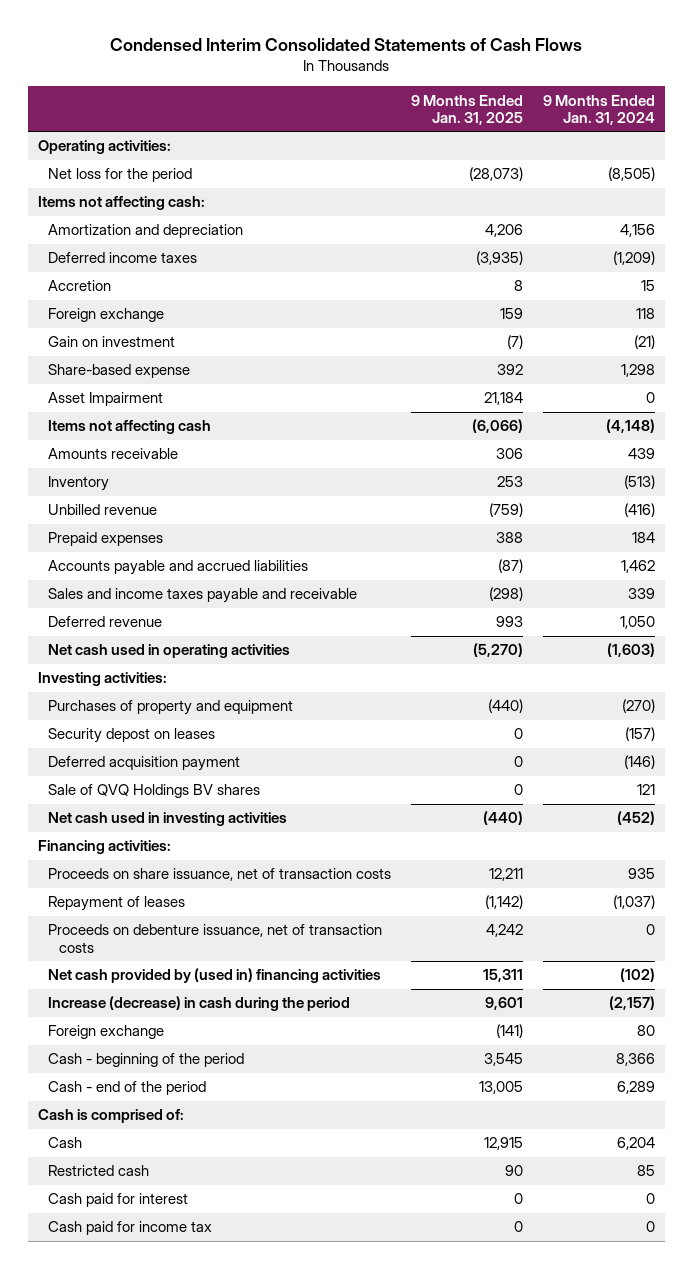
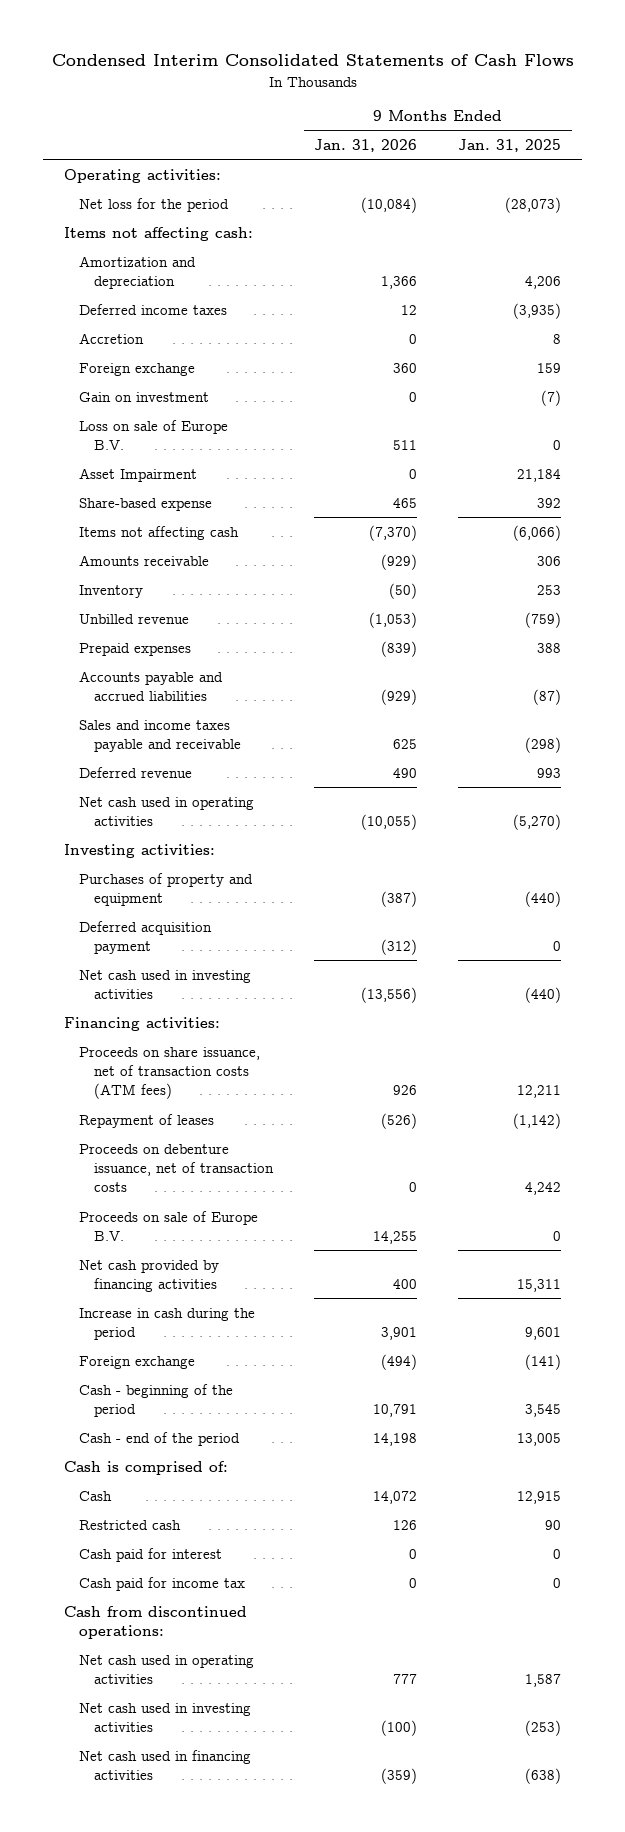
- | 9 Months Ended Jan. 31, 2025 | 9 Months Ended Jan. 31, 2024
+ | 9 Months Ended Jan. 31, 2026 | 9 Months Ended Jan. 31, 2025
+ Loss on sale of Europe B.V. | 511 | 0
moved down: Share-based expense | 465 | 392
- Security depost on leases | 0 | (157)
- Sale of QVQ Holdings BV shares | 0 | 121
- Proceeds on share issuance, net of transaction costs | 12,211 | 935
+ Proceeds on share issuance, net of transaction costs (ATM fees) | 926 | 12,211
- Net cash provided by (used in) financing activities | 15,311 | (102)
- Increase (decrease) in cash during the period | 9,601 | (2,157)
+ Proceeds on sale of Europe B.V. | 14,255 | 0
+ Net cash provided by financing activities | 400 | 15,311
+ Increase in cash during the period | 3,901 | 9,601
+ Cash from discontinued operations:
+ Net cash used in operating activities | 777 | 1,587
+ Net cash used in investing activities | (100) | (253)
+ Net cash used in financing activities | (359) | (638)

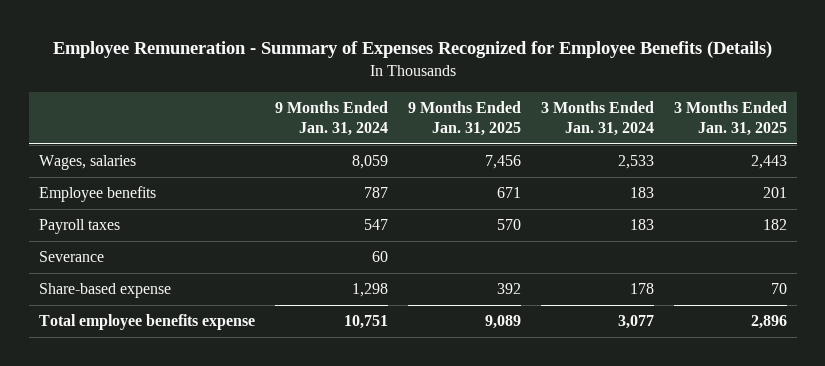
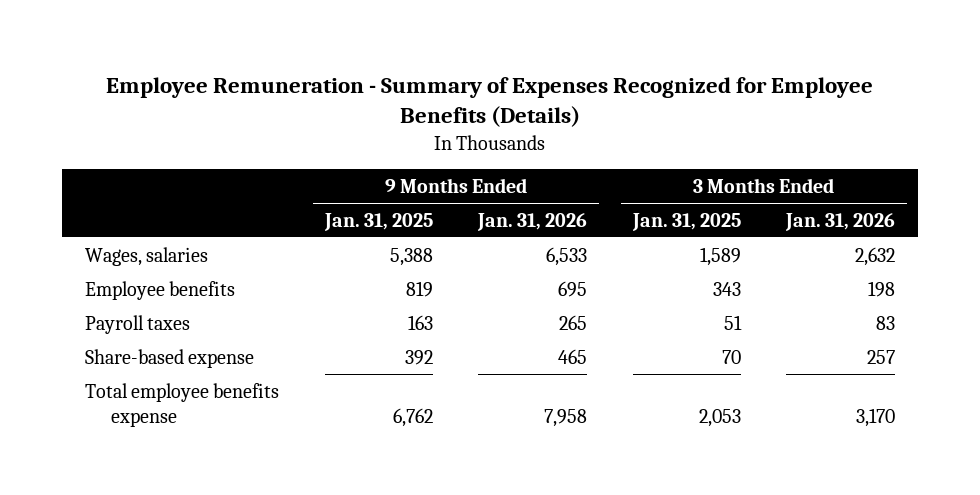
- | 9 Months Ended Jan. 31, 2024 | 9 Months Ended Jan. 31, 2025 | 3 Months Ended Jan. 31, 2024 | 3 Months Ended Jan. 31, 2025
+ | 9 Months Ended Jan. 31, 2025 | 9 Months Ended Jan. 31, 2026 | 3 Months Ended Jan. 31, 2025 | 3 Months Ended Jan. 31, 2026
- Wages, salaries | 8,059 | 7,456 | 2,533 | 2,443
- Employee benefits | 787 | 671 | 183 | 201
- Payroll taxes | 547 | 570 | 183 | 182
- Severance | 60 | | |
+ Wages, salaries | 5,388 | 6,533 | 1,589 | 2,632
+ Employee benefits | 819 | 695 | 343 | 198
+ Payroll taxes | 163 | 265 | 51 | 83
- Total employee benefits expense | 10,751 | 9,089 | 3,077 | 2,896
+ Total employee benefits expense | 6,762 | 7,958 | 2,053 | 3,170

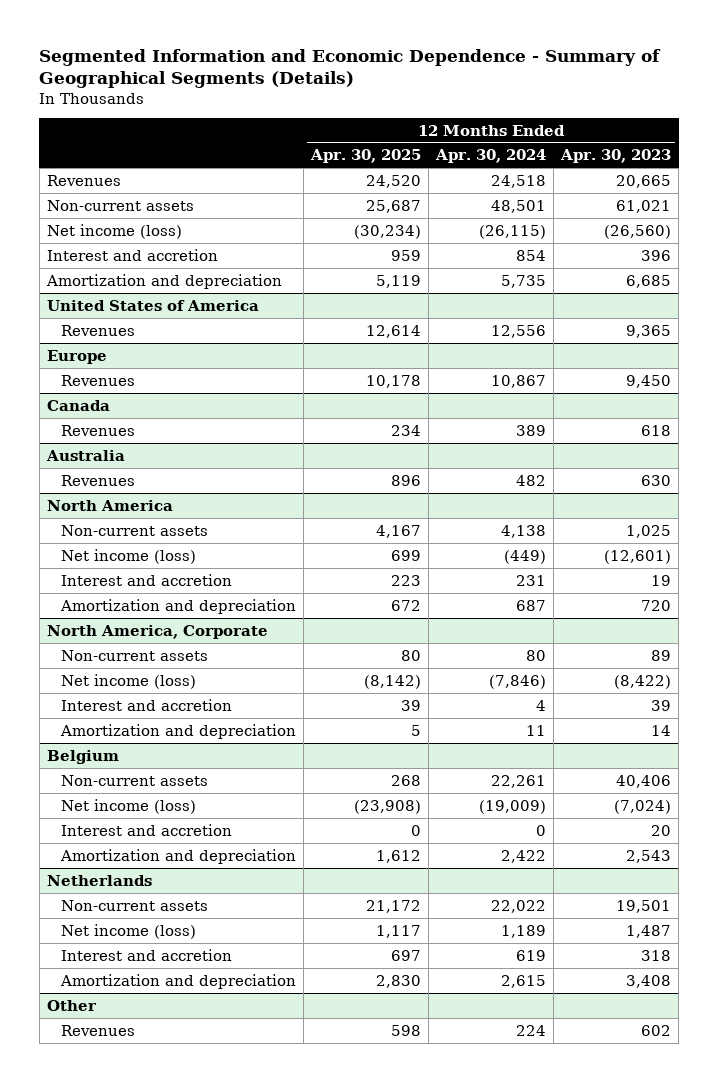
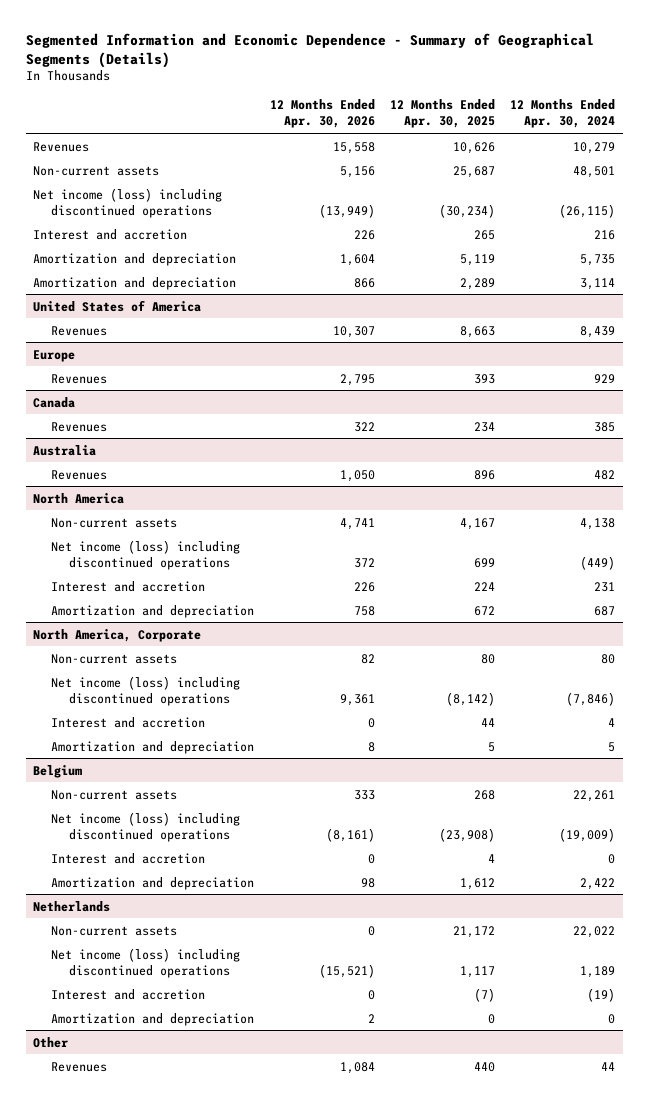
- | 12 Months Ended Apr. 30, 2025 | 12 Months Ended Apr. 30, 2024 | 12 Months Ended Apr. 30, 2023
+ | 12 Months Ended Apr. 30, 2026 | 12 Months Ended Apr. 30, 2025 | 12 Months Ended Apr. 30, 2024
- Revenues | 24,520 | 24,518 | 20,665
+ Revenues | 15,558 | 10,626 | 10,279
- Net income (loss) | (30,234) | (26,115) | (26,560)
- Interest and accretion | 959 | 854 | 396
+ Net income (loss) including discontinued operations | (13,949) | (30,234) | (26,115)
+ Interest and accretion | 226 | 265 | 216
+ Amortization and depreciation | 866 | 2,289 | 3,114
@ United States of America
- Revenues | 12,614 | 12,556 | 9,365
+ Revenues | 10,307 | 8,663 | 8,439
@ Europe
- Revenues | 10,178 | 10,867 | 9,450
+ Revenues | 2,795 | 393 | 929
@ Canada
- Revenues | 234 | 389 | 618
+ Revenues | 322 | 234 | 385
@ North America
- Net income (loss) | 699 | (449) | (12,601)
- Interest and accretion | 223 | 231 | 19
+ Net income (loss) including discontinued operations | 372 | 699 | (449)
+ Interest and accretion | 226 | 224 | 231
@ North America, Corporate
- Net income (loss) | (8,142) | (7,846) | (8,422)
- Interest and accretion | 39 | 4 | 39
- Amortization and depreciation | 5 | 11 | 14
+ Net income (loss) including discontinued operations | 9,361 | (8,142) | (7,846)
+ Interest and accretion | 0 | 44 | 4
+ Amortization and depreciation | 8 | 5 | 5
@ Belgium
- Net income (loss) | (23,908) | (19,009) | (7,024)
- Interest and accretion | 0 | 0 | 20
+ Net income (loss) including discontinued operations | (8,161) | (23,908) | (19,009)
+ Interest and accretion | 0 | 4 | 0
@ Netherlands
- Net income (loss) | 1,117 | 1,189 | 1,487
- Interest and accretion | 697 | 619 | 318
- Amortization and depreciation | 2,830 | 2,615 | 3,408
+ Net income (loss) including discontinued operations | (15,521) | 1,117 | 1,189
+ Interest and accretion | 0 | (7) | (19)
+ Amortization and depreciation | 2 | 0 | 0
@ Other
- Revenues | 598 | 224 | 602
+ Revenues | 1,084 | 440 | 44

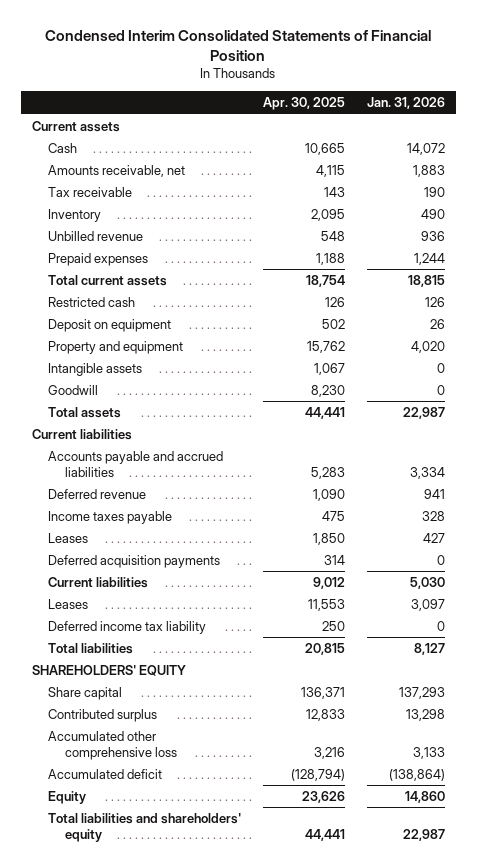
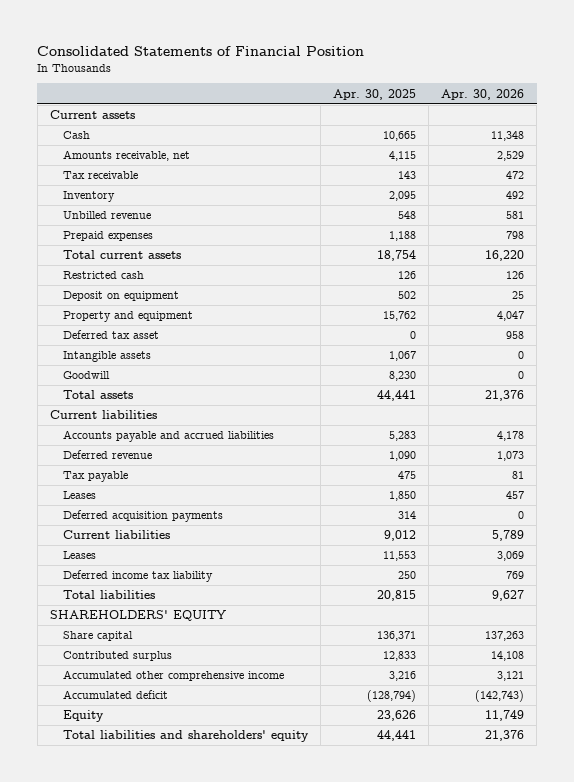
- Condensed Interim Consolidated Statements of Financial Position
+ Consolidated Statements of Financial Position
- | Apr. 30, 2025 | Jan. 31, 2026
+ | Apr. 30, 2025 | Apr. 30, 2026
+ Deferred tax asset | 0 | 958
- Income taxes payable | 475 | 328
+ Tax payable | 475 | 81
- Accumulated other comprehensive loss | 3,216 | 3,133
+ Accumulated other comprehensive income | 3,216 | 3,121

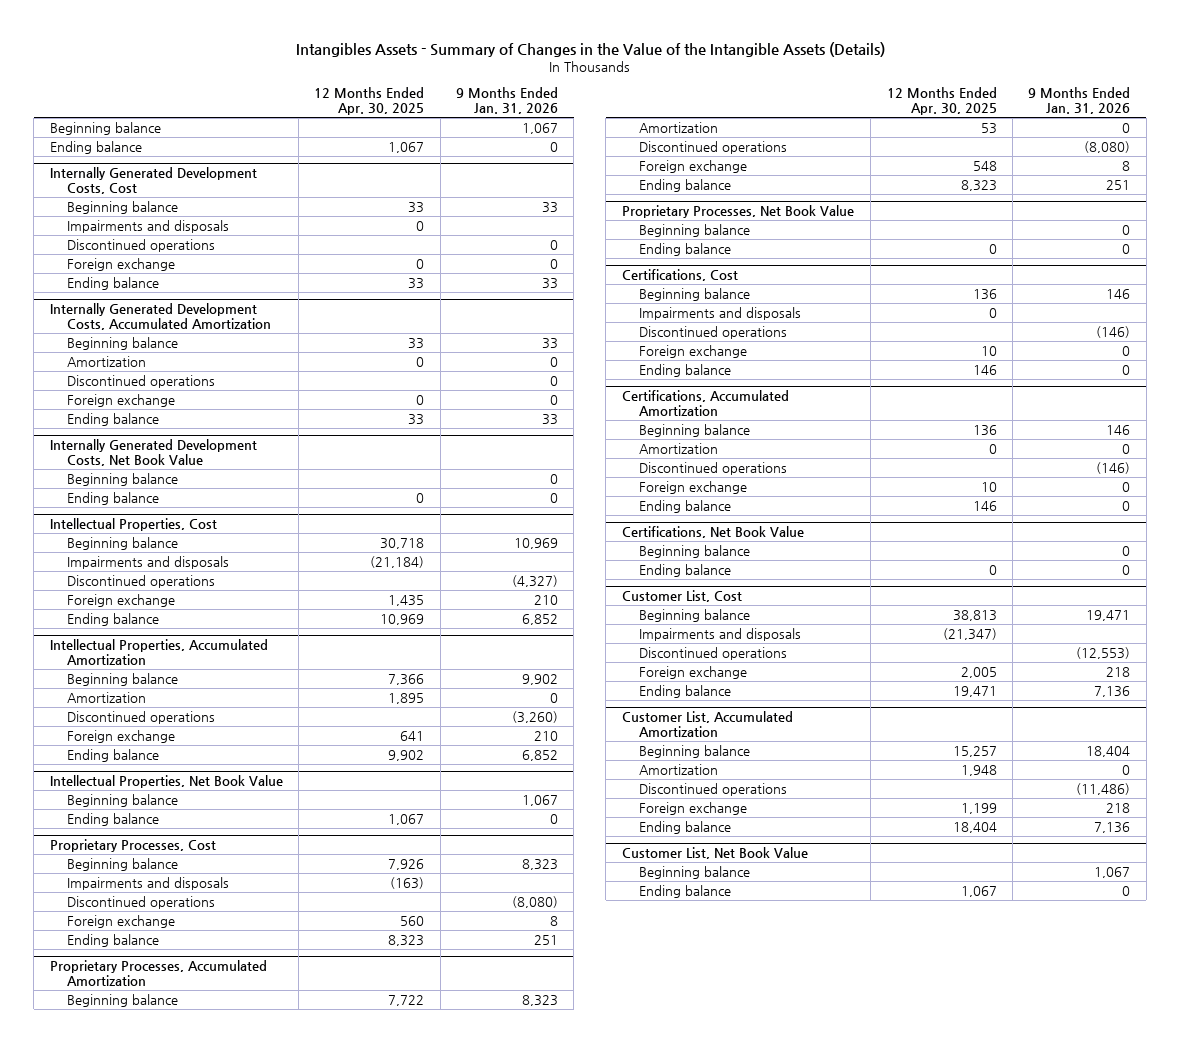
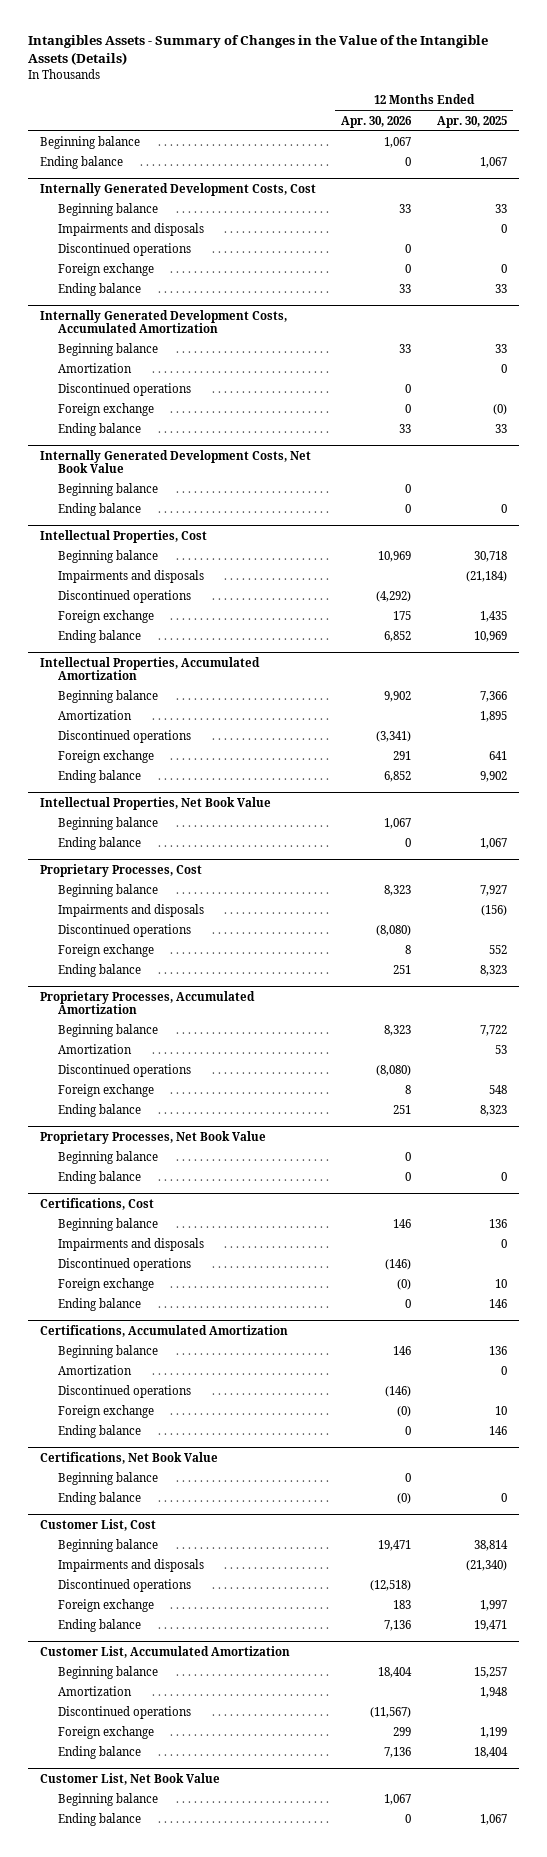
- | 12 Months Ended Apr. 30, 2025 | 9 Months Ended Jan. 31, 2026
+ | 12 Months Ended Apr. 30, 2026 | 12 Months Ended Apr. 30, 2025
@ Internally Generated Development Costs, Accumulated Amortization
- Foreign exchange | 0 | 0
+ Foreign exchange | 0 | (0)
@ Proprietary Processes, Cost
- Beginning balance | 7,926 | 8,323
- Impairments and disposals | (163) |
+ Beginning balance | 8,323 | 7,927
+ Impairments and disposals | | (156)
- Foreign exchange | 560 | 8
+ Foreign exchange | 8 | 552
@ Customer List, Cost
- Beginning balance | 38,813 | 19,471
- Impairments and disposals | (21,347) |
+ Beginning balance | 19,471 | 38,814
+ Impairments and disposals | | (21,340)
- Foreign exchange | 2,005 | 218
+ Foreign exchange | 183 | 1,997

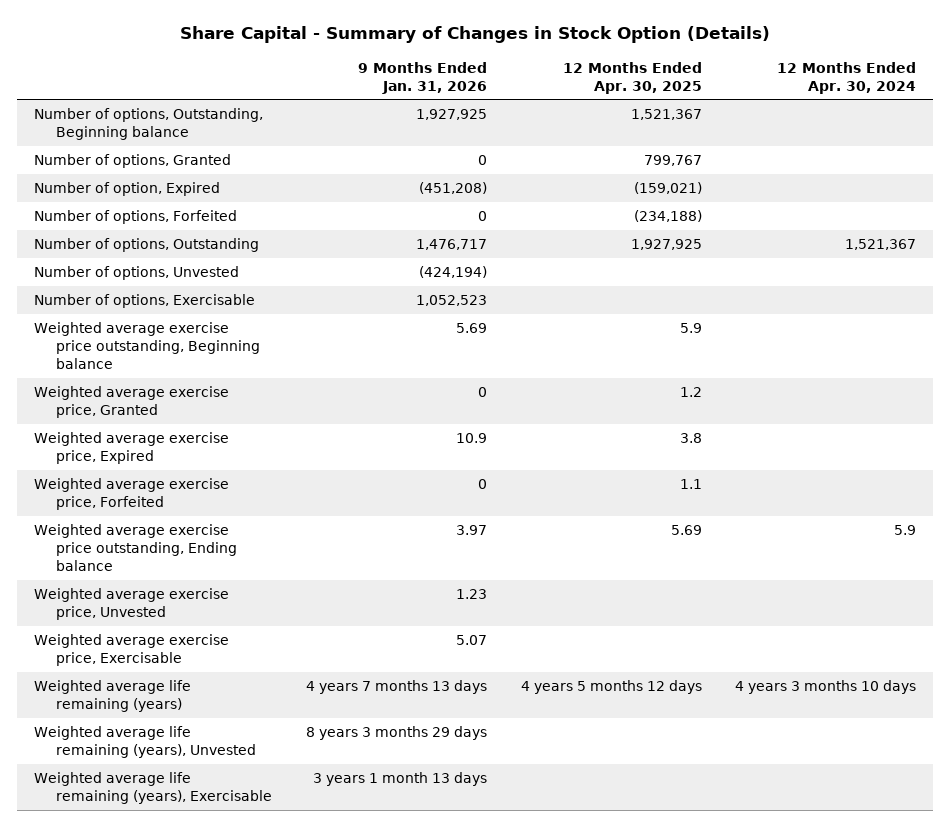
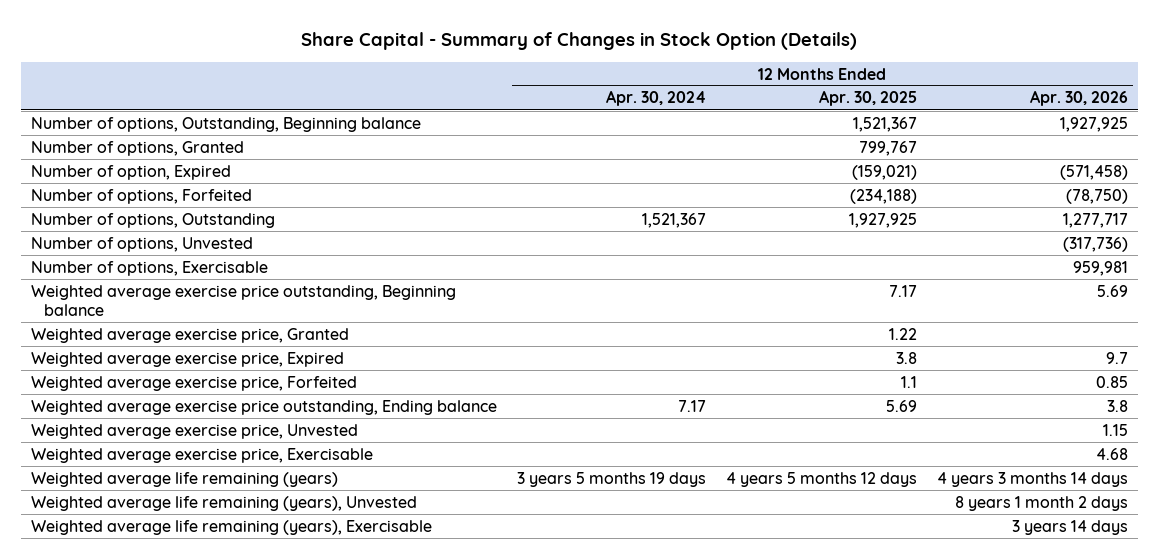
- | 9 Months Ended Jan. 31, 2026 | 12 Months Ended Apr. 30, 2025 | 12 Months Ended Apr. 30, 2024
+ | 12 Months Ended Apr. 30, 2024 | 12 Months Ended Apr. 30, 2025 | 12 Months Ended Apr. 30, 2026
- Weighted average exercise price outstanding, Beginning balance | 5.69 | 5.9 |
- Weighted average exercise price, Granted | 0 | 1.2 |
+ Weighted average exercise price outstanding, Beginning balance | | 7.17 | 5.69
+ Weighted average exercise price, Granted | | 1.22 |
- Weighted average exercise price outstanding, Ending balance | 3.97 | 5.69 | 5.9
+ Weighted average exercise price outstanding, Ending balance | 7.17 | 5.69 | 3.8
- Weighted average life remaining (years) | 4 years 7 months 13 days | 4 years 5 months 12 days | 4 years 3 months 10 days
+ Weighted average life remaining (years) | 3 years 5 months 19 days | 4 years 5 months 12 days | 4 years 3 months 14 days

